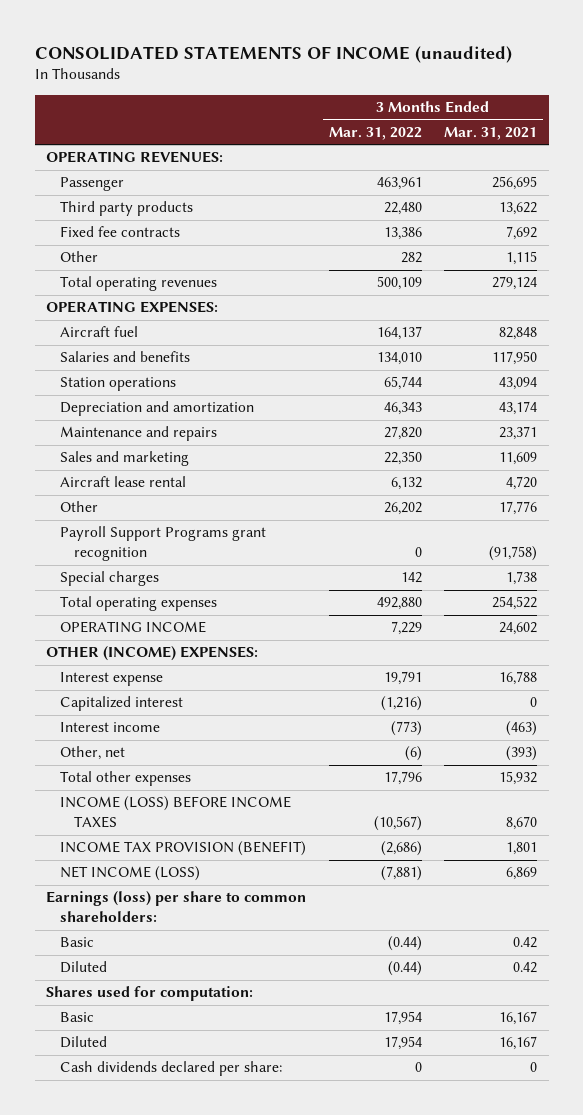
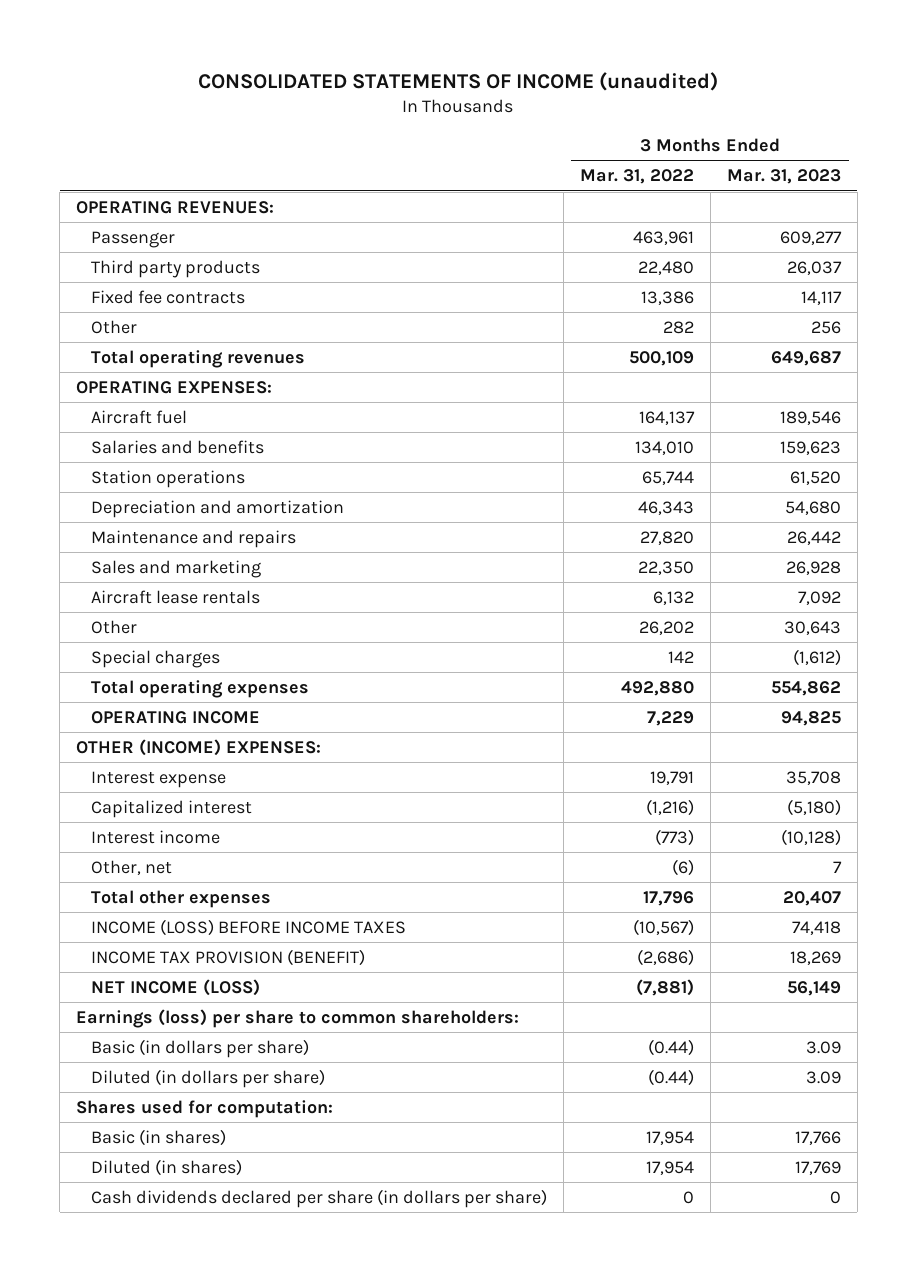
- | 3 Months Ended Mar. 31, 2022 | 3 Months Ended Mar. 31, 2021
+ | 3 Months Ended Mar. 31, 2022 | 3 Months Ended Mar. 31, 2023
- Aircraft lease rental | 6,132 | 4,720
+ Aircraft lease rentals | 6,132 | 7,092
- Payroll Support Programs grant recognition | 0 | (91,758)
- Basic | (0.44) | 0.42
- Diluted | (0.44) | 0.42
+ Basic (in dollars per share) | (0.44) | 3.09
+ Diluted (in dollars per share) | (0.44) | 3.09
- Basic | 17,954 | 16,167
- Diluted | 17,954 | 16,167
- Cash dividends declared per share: | 0 | 0
+ Basic (in shares) | 17,954 | 17,766
+ Diluted (in shares) | 17,954 | 17,769
+ Cash dividends declared per share (in dollars per share) | 0 | 0

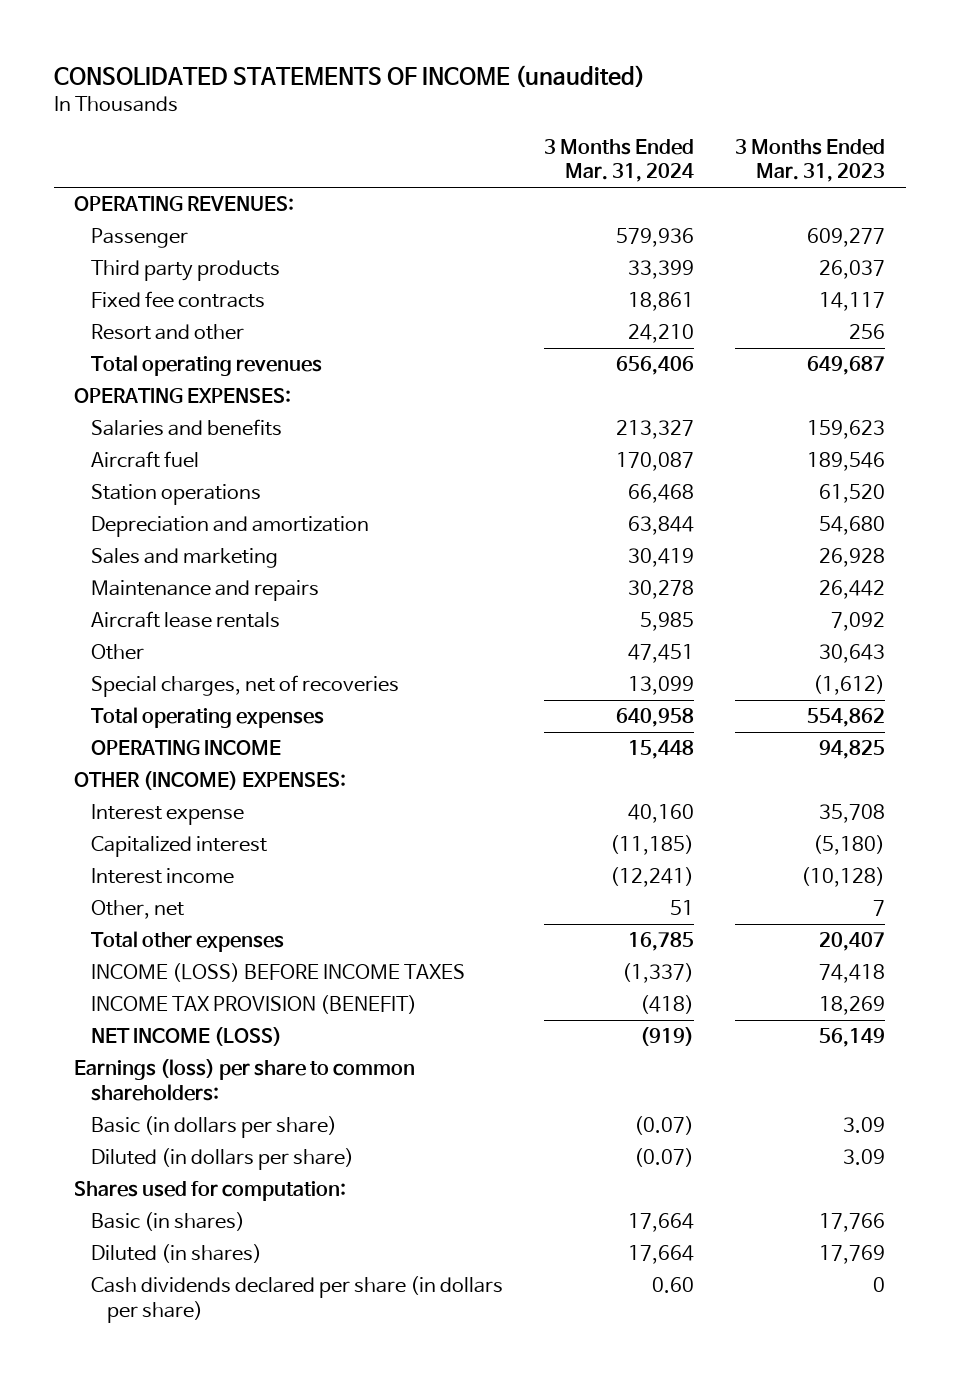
- | 3 Months Ended Mar. 31, 2022 | 3 Months Ended Mar. 31, 2023
+ | 3 Months Ended Mar. 31, 2024 | 3 Months Ended Mar. 31, 2023
- Other | 282 | 256
+ Resort and other | 24,210 | 256
moved down: Aircraft fuel | 170,087 | 189,546
moved down: Maintenance and repairs | 30,278 | 26,442
- Special charges | 142 | (1,612)
+ Special charges, net of recoveries | 13,099 | (1,612)

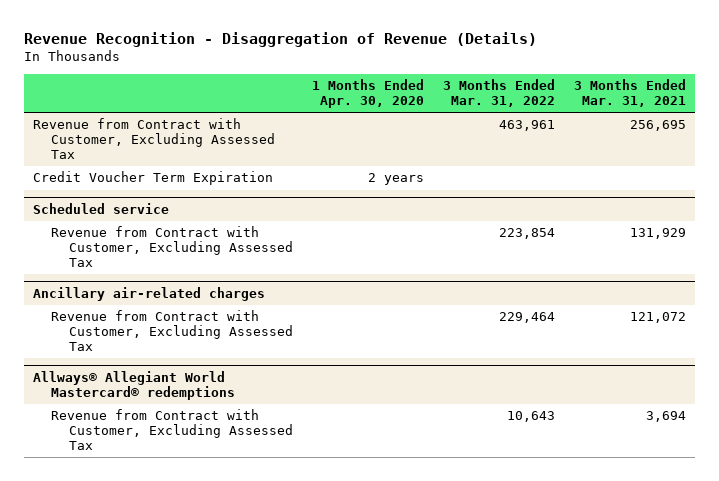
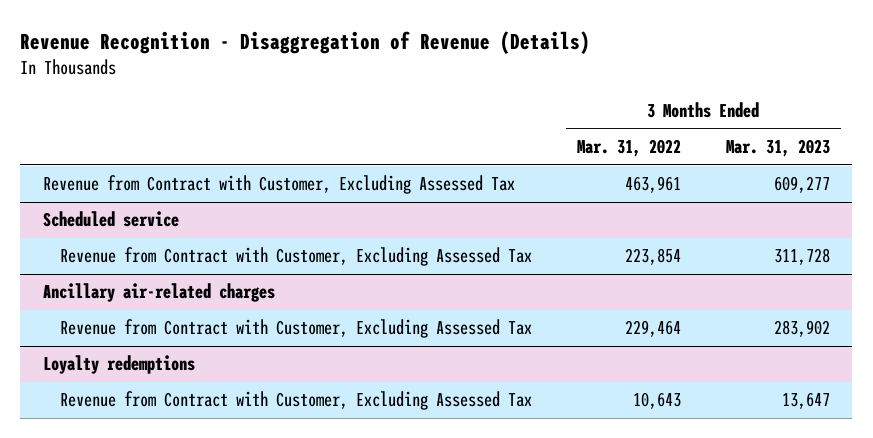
- | 1 Months Ended Apr. 30, 2020 | 3 Months Ended Mar. 31, 2022 | 3 Months Ended Mar. 31, 2021
+ | 3 Months Ended Mar. 31, 2022 | 3 Months Ended Mar. 31, 2023
- Credit Voucher Term Expiration | 2 years | |
- Allways® Allegiant World Mastercard® redemptions
+ Loyalty redemptions

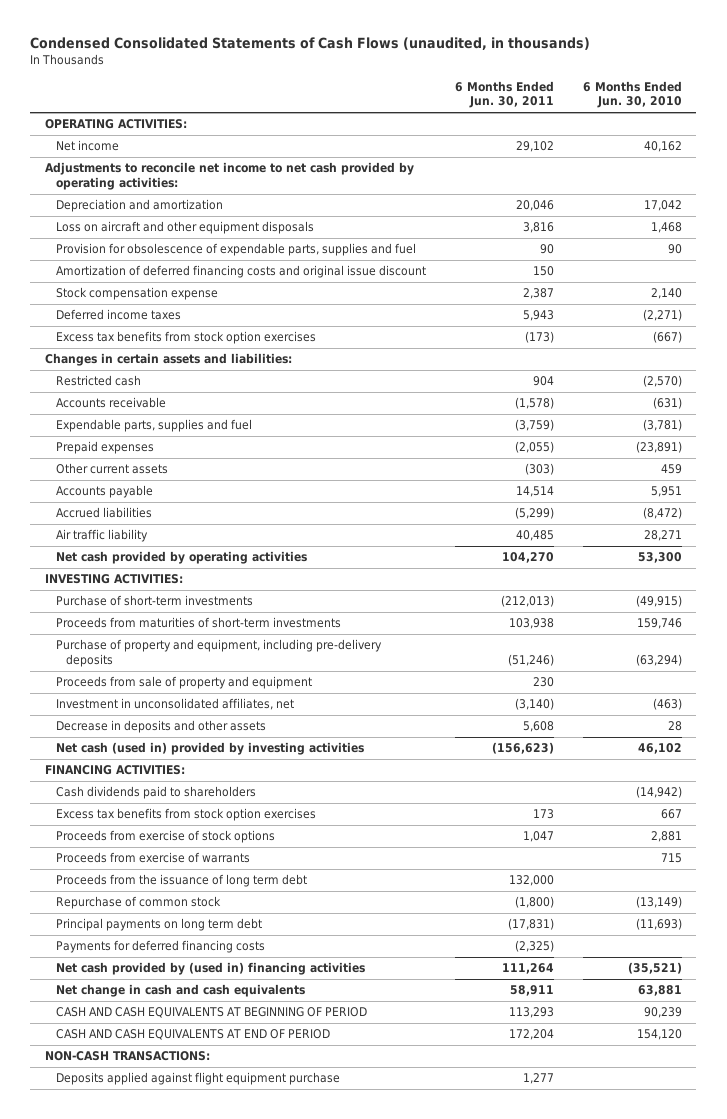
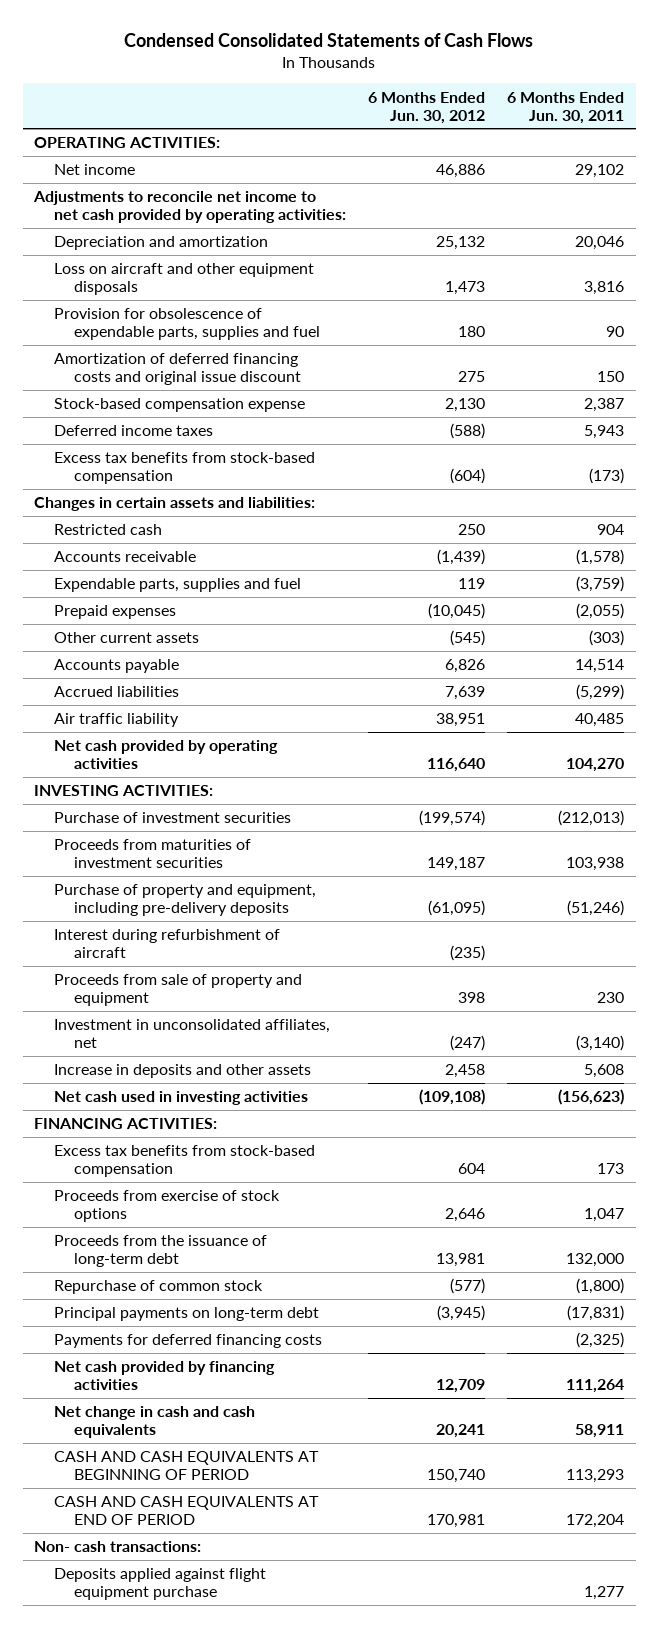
- Condensed Consolidated Statements of Cash Flows (unaudited, in thousands)
+ Condensed Consolidated Statements of Cash Flows
- | 6 Months Ended Jun. 30, 2011 | 6 Months Ended Jun. 30, 2010
+ | 6 Months Ended Jun. 30, 2012 | 6 Months Ended Jun. 30, 2011
- Stock compensation expense | 2,387 | 2,140
+ Stock-based compensation expense | 2,130 | 2,387
- Excess tax benefits from stock option exercises | (173) | (667)
+ Excess tax benefits from stock-based compensation | (604) | (173)
- Purchase of short-term investments | (212,013) | (49,915)
- Proceeds from maturities of short-term investments | 103,938 | 159,746
+ Purchase of investment securities | (199,574) | (212,013)
+ Proceeds from maturities of investment securities | 149,187 | 103,938
+ Interest during refurbishment of aircraft | (235) |
- Decrease in deposits and other assets | 5,608 | 28
- Net cash (used in) provided by investing activities | (156,623) | 46,102
+ Increase in deposits and other assets | 2,458 | 5,608
+ Net cash used in investing activities | (109,108) | (156,623)
- Cash dividends paid to shareholders | | (14,942)
- Excess tax benefits from stock option exercises | 173 | 667
+ Excess tax benefits from stock-based compensation | 604 | 173
- Proceeds from exercise of warrants | | 715
- Proceeds from the issuance of long term debt | 132,000 |
+ Proceeds from the issuance of long-term debt | 13,981 | 132,000
- Principal payments on long term debt | (17,831) | (11,693)
+ Principal payments on long-term debt | (3,945) | (17,831)
- Net cash provided by (used in) financing activities | 111,264 | (35,521)
+ Net cash provided by financing activities | 12,709 | 111,264
- NON-CASH TRANSACTIONS:
+ Non- cash transactions:

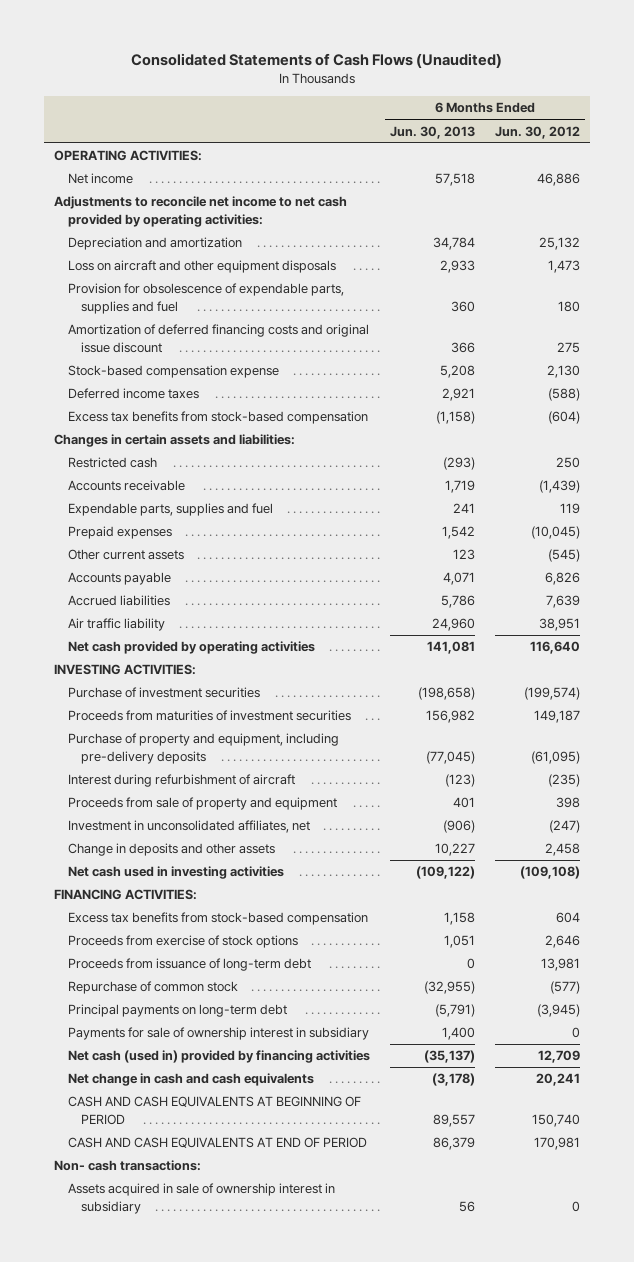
- Condensed Consolidated Statements of Cash Flows
+ Consolidated Statements of Cash Flows (Unaudited)
- | 6 Months Ended Jun. 30, 2012 | 6 Months Ended Jun. 30, 2011
+ | 6 Months Ended Jun. 30, 2013 | 6 Months Ended Jun. 30, 2012
- Increase in deposits and other assets | 2,458 | 5,608
+ Change in deposits and other assets | 10,227 | 2,458
- Proceeds from the issuance of long-term debt | 13,981 | 132,000
+ Proceeds from issuance of long-term debt | 0 | 13,981
- Payments for deferred financing costs | | (2,325)
- Net cash provided by financing activities | 12,709 | 111,264
+ Payments for sale of ownership interest in subsidiary | 1,400 | 0
+ Net cash (used in) provided by financing activities | (35,137) | 12,709
- Deposits applied against flight equipment purchase | | 1,277
+ Assets acquired in sale of ownership interest in subsidiary | 56 | 0

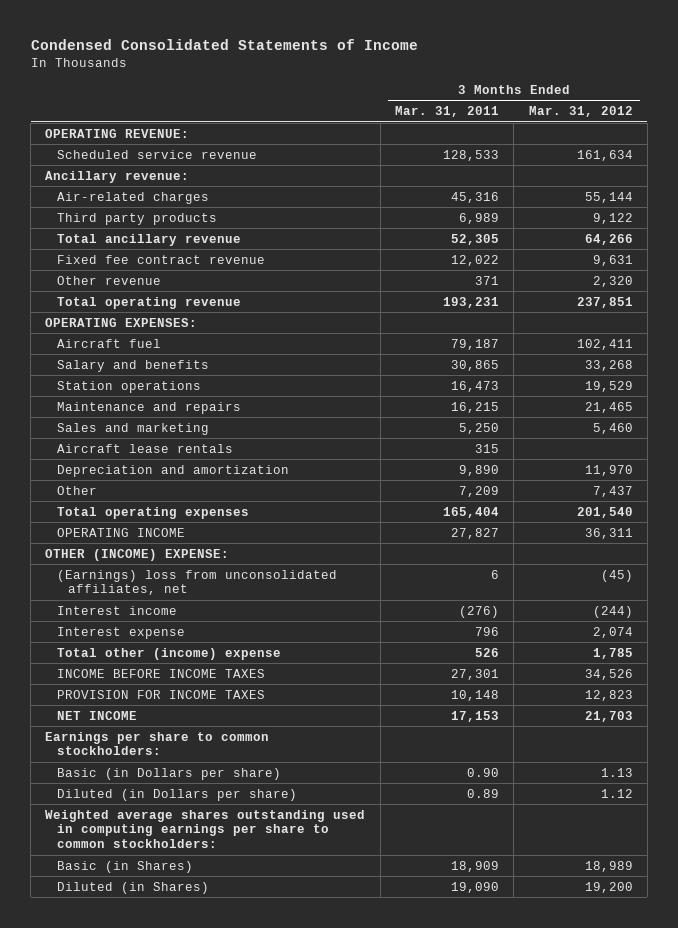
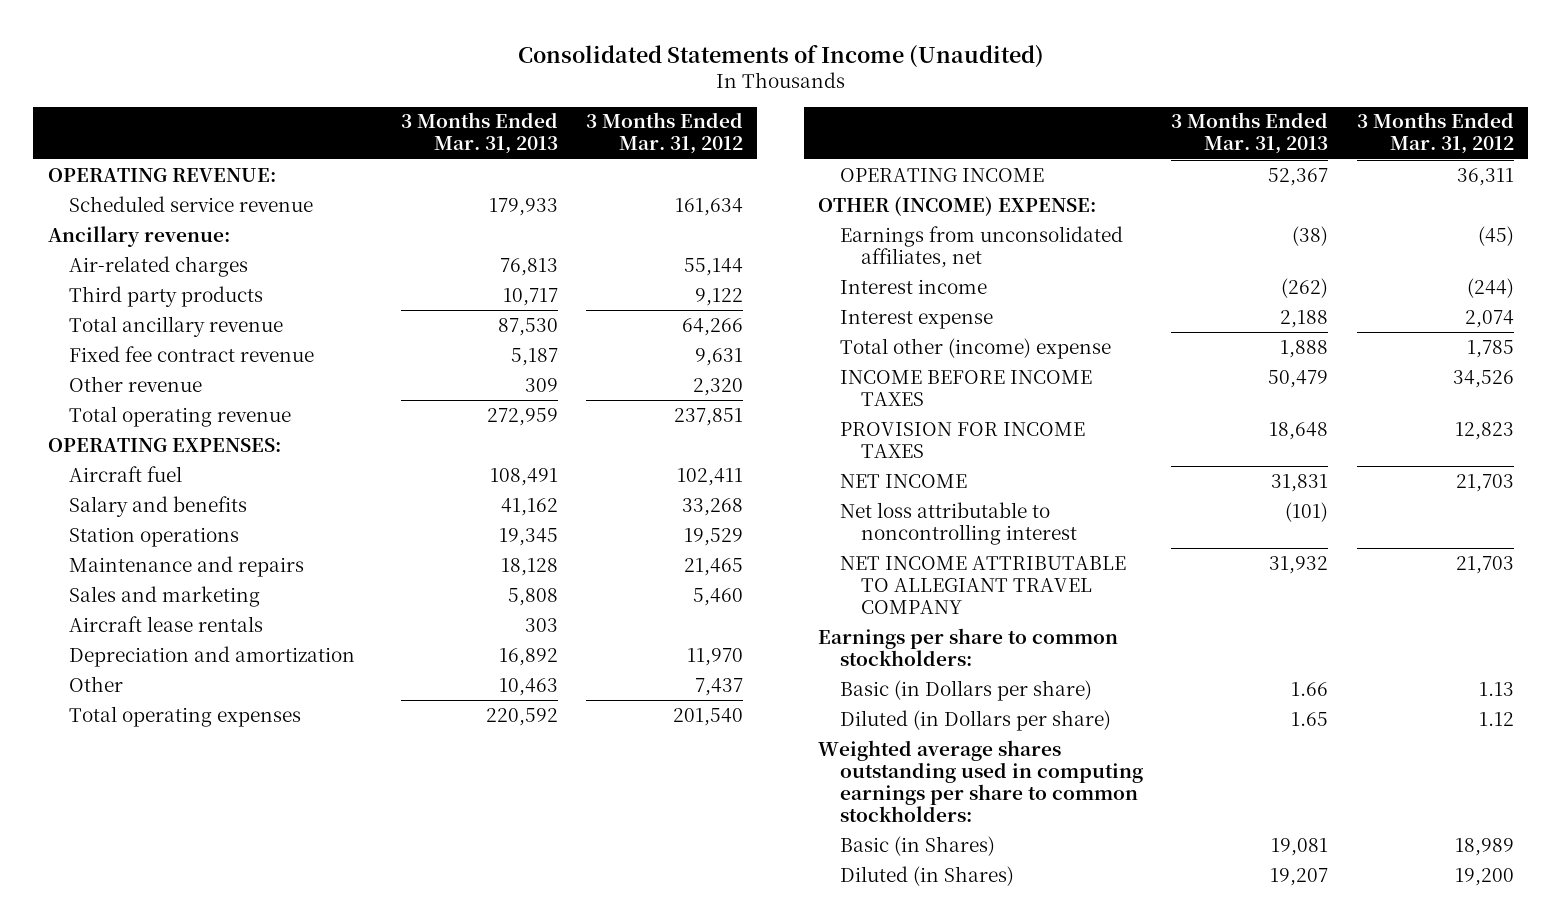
- Condensed Consolidated Statements of Income
+ Consolidated Statements of Income (Unaudited)
- | 3 Months Ended Mar. 31, 2011 | 3 Months Ended Mar. 31, 2012
+ | 3 Months Ended Mar. 31, 2013 | 3 Months Ended Mar. 31, 2012
- (Earnings) loss from unconsolidated affiliates, net | 6 | (45)
+ Earnings from unconsolidated affiliates, net | (38) | (45)
+ Net loss attributable to noncontrolling interest | (101) |
+ NET INCOME ATTRIBUTABLE TO ALLEGIANT TRAVEL COMPANY | 31,932 | 21,703

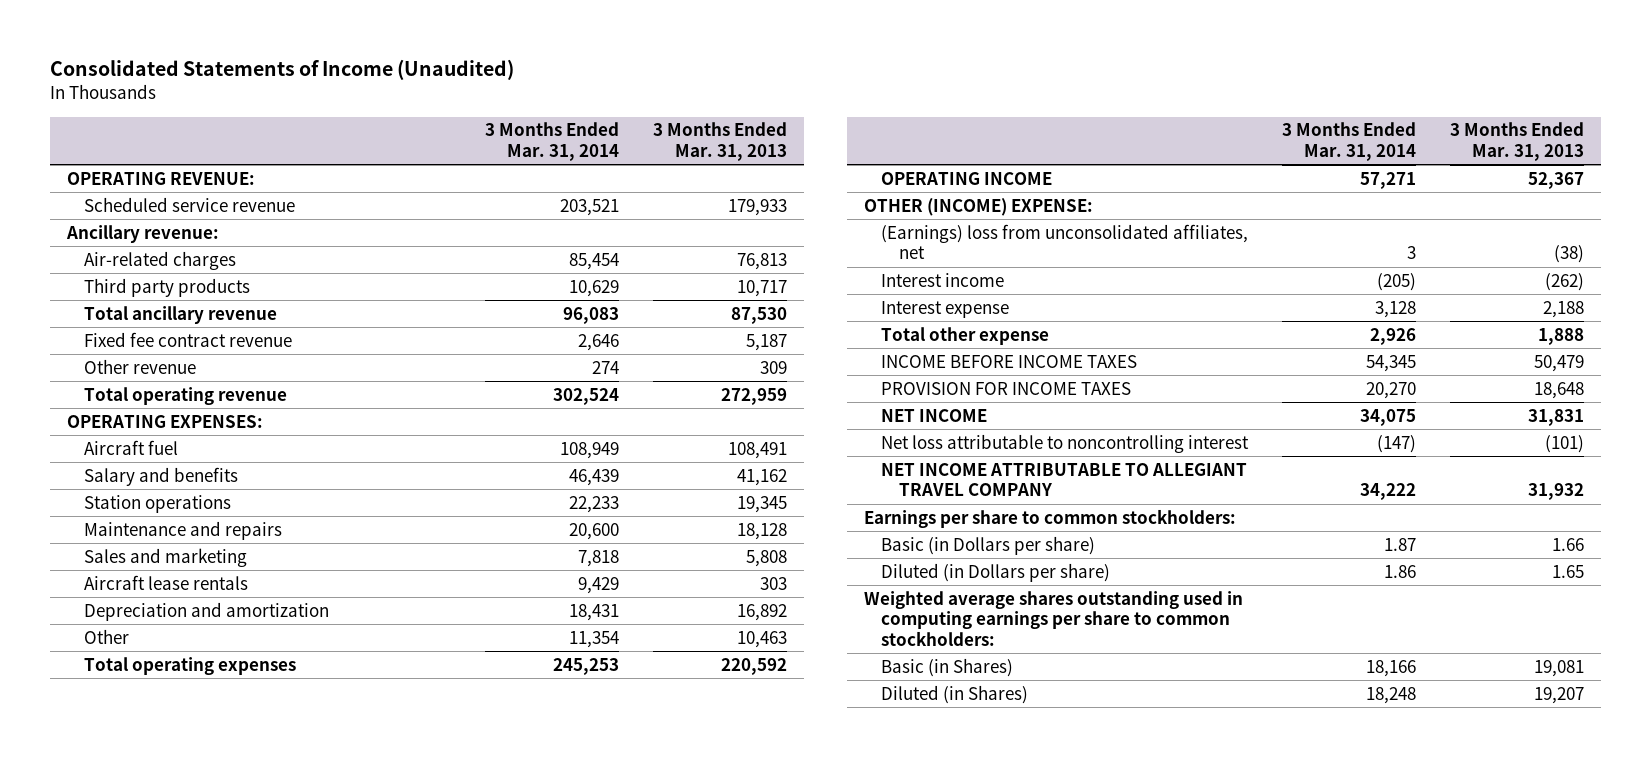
- | 3 Months Ended Mar. 31, 2013 | 3 Months Ended Mar. 31, 2012
+ | 3 Months Ended Mar. 31, 2014 | 3 Months Ended Mar. 31, 2013
- Earnings from unconsolidated affiliates, net | (38) | (45)
+ (Earnings) loss from unconsolidated affiliates, net | 3 | (38)
- Total other (income) expense | 1,888 | 1,785
+ Total other expense | 2,926 | 1,888

